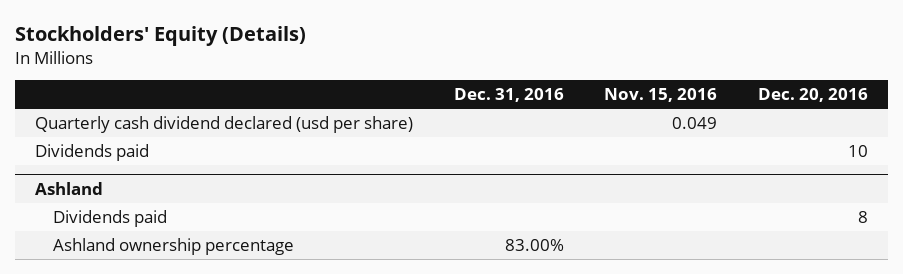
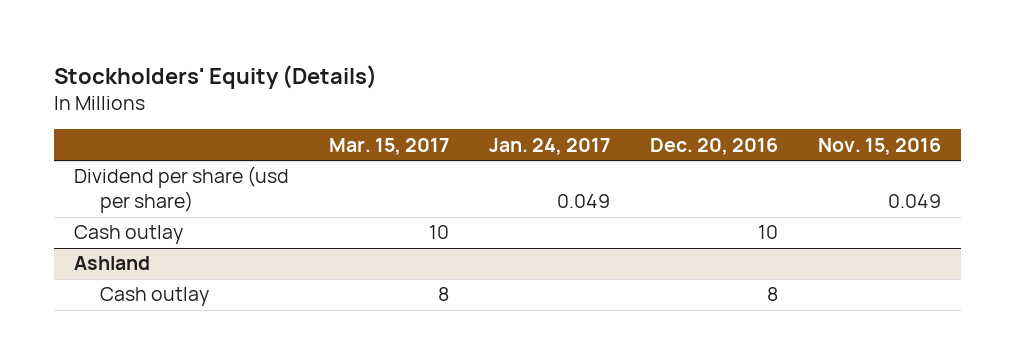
- | Dec. 31, 2016 | Nov. 15, 2016 | Dec. 20, 2016
+ | Mar. 15, 2017 | Jan. 24, 2017 | Dec. 20, 2016 | Nov. 15, 2016
- Quarterly cash dividend declared (usd per share) | | 0.049 |
- Dividends paid | | | 10
+ Dividend per share (usd per share) | | 0.049 | | 0.049
+ Cash outlay | 10 | | 10 |
@ Ashland
- Dividends paid | | | 8
- Ashland ownership percentage | 83.00% | |
+ Cash outlay | 8 | | 8 |

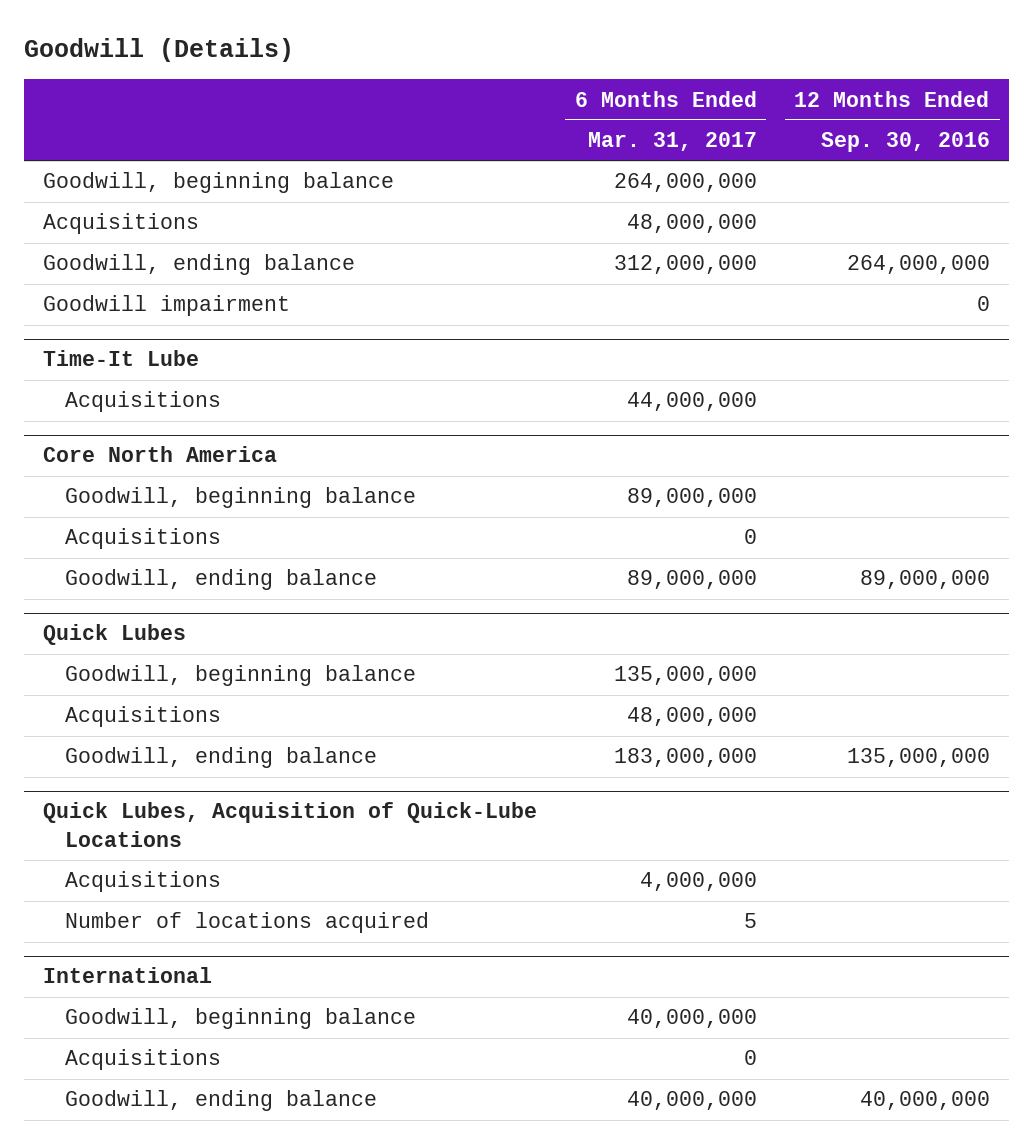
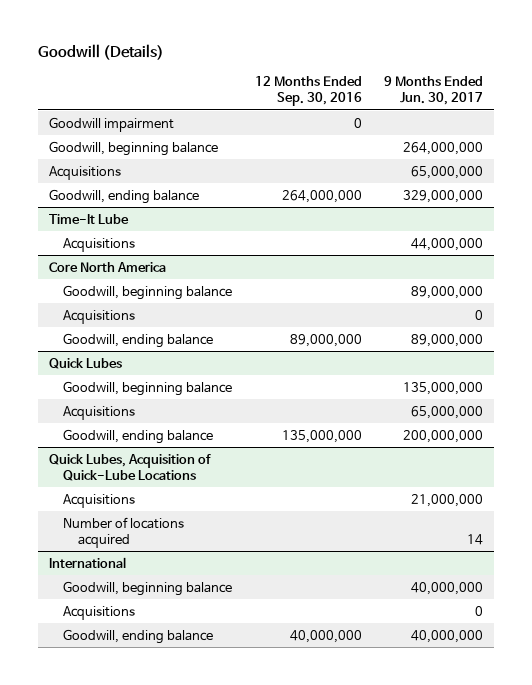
- | 6 Months Ended Mar. 31, 2017 | 12 Months Ended Sep. 30, 2016
+ | 12 Months Ended Sep. 30, 2016 | 9 Months Ended Jun. 30, 2017
moved up: Goodwill impairment | 0 |

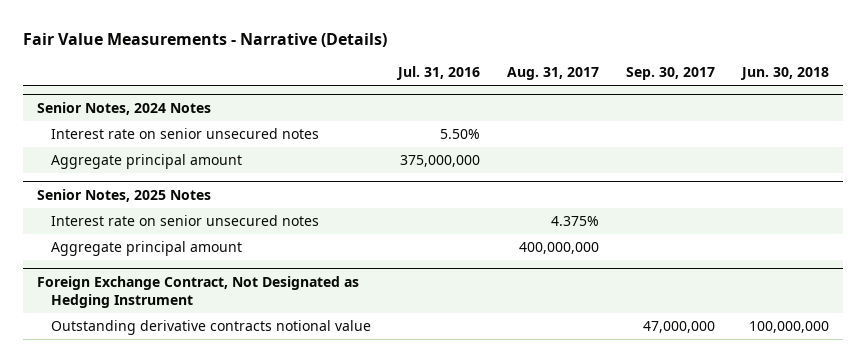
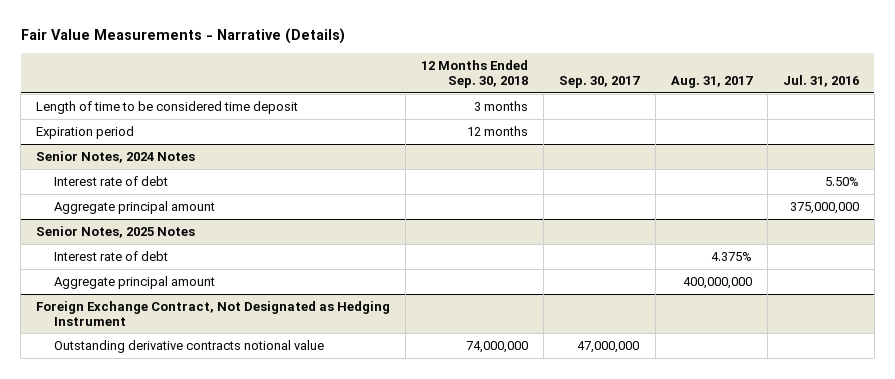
- | Jul. 31, 2016 | Aug. 31, 2017 | Sep. 30, 2017 | Jun. 30, 2018
+ | 12 Months Ended Sep. 30, 2018 | Sep. 30, 2017 | Aug. 31, 2017 | Jul. 31, 2016
+ Length of time to be considered time deposit | 3 months | | |
+ Expiration period | 12 months | | |
@ Senior Notes, 2024 Notes
- Interest rate on senior unsecured notes | 5.50% | | |
+ Interest rate of debt | | | | 5.50%
@ Senior Notes, 2025 Notes
- Interest rate on senior unsecured notes | | 4.375% | |
+ Interest rate of debt | | | 4.375% |

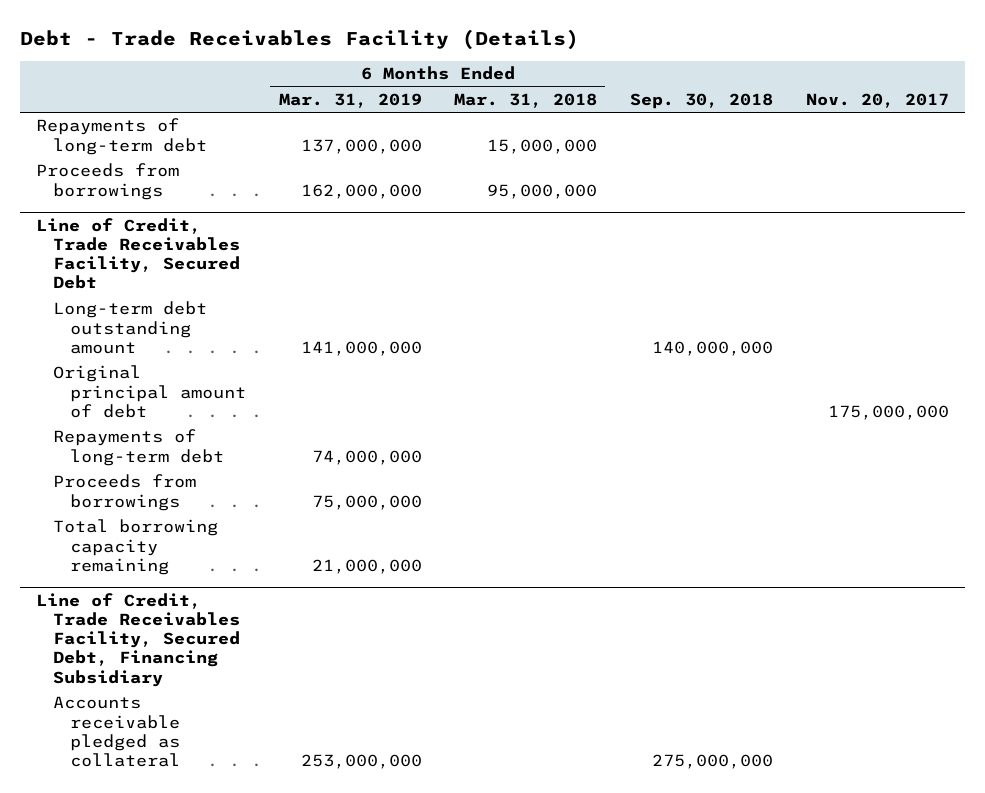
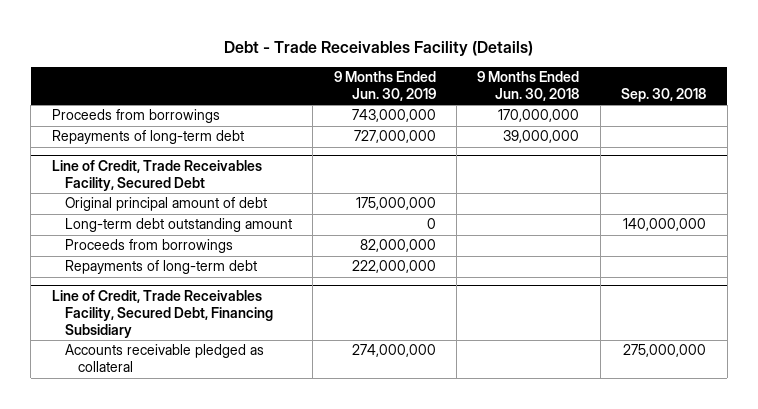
- | 6 Months Ended Mar. 31, 2019 | 6 Months Ended Mar. 31, 2018 | Sep. 30, 2018 | Nov. 20, 2017
+ | 9 Months Ended Jun. 30, 2019 | 9 Months Ended Jun. 30, 2018 | Sep. 30, 2018
moved down: Repayments of long-term debt | 727,000,000 | 39,000,000 |
@ Line of Credit, Trade Receivables Facility, Secured Debt
moved down: Long-term debt outstanding amount | 0 | | 140,000,000
- Total borrowing capacity remaining | 21,000,000 | | |
moved down: Repayments of long-term debt | 222,000,000 | |

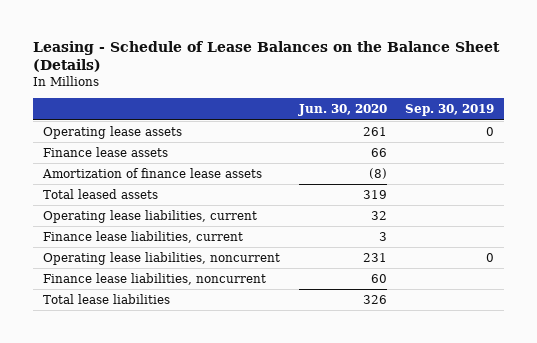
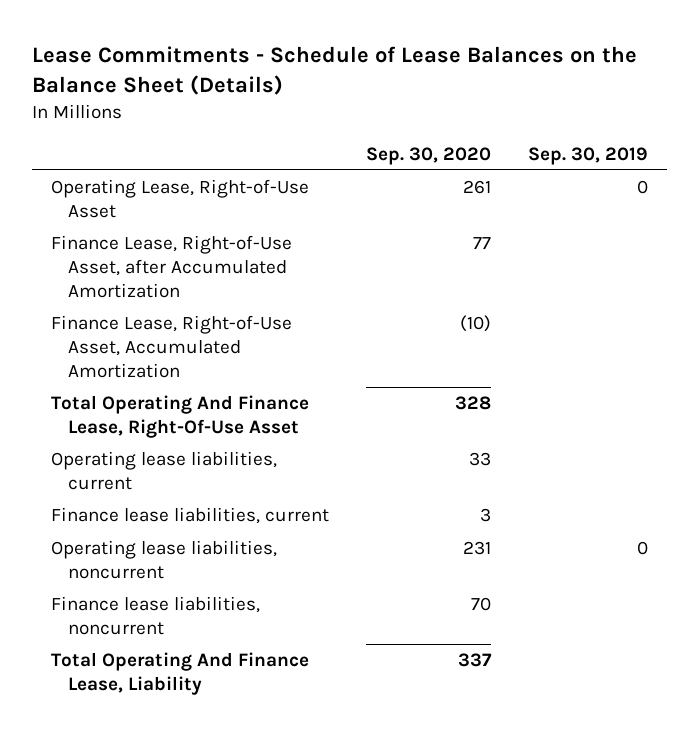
- Leasing - Schedule of Lease Balances on the Balance Sheet (Details)
+ Lease Commitments - Schedule of Lease Balances on the Balance Sheet (Details)
- | Jun. 30, 2020 | Sep. 30, 2019
+ | Sep. 30, 2020 | Sep. 30, 2019
- Operating lease assets | 261 | 0
- Finance lease assets | 66 |
- Amortization of finance lease assets | (8) |
- Total leased assets | 319 |
+ Operating Lease, Right-of-Use Asset | 261 | 0
+ Finance Lease, Right-of-Use Asset, after Accumulated Amortization | 77 |
+ Finance Lease, Right-of-Use Asset, Accumulated Amortization | (10) |
+ Total Operating And Finance Lease, Right-Of-Use Asset | 328 |
- Total lease liabilities | 326 |
+ Total Operating And Finance Lease, Liability | 337 |

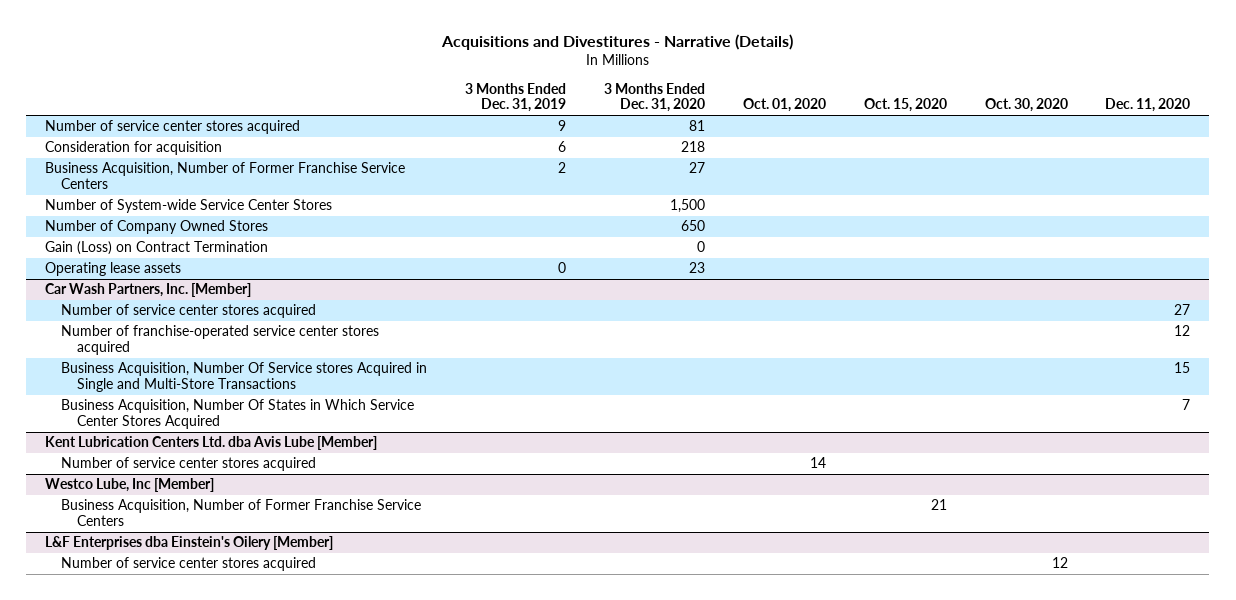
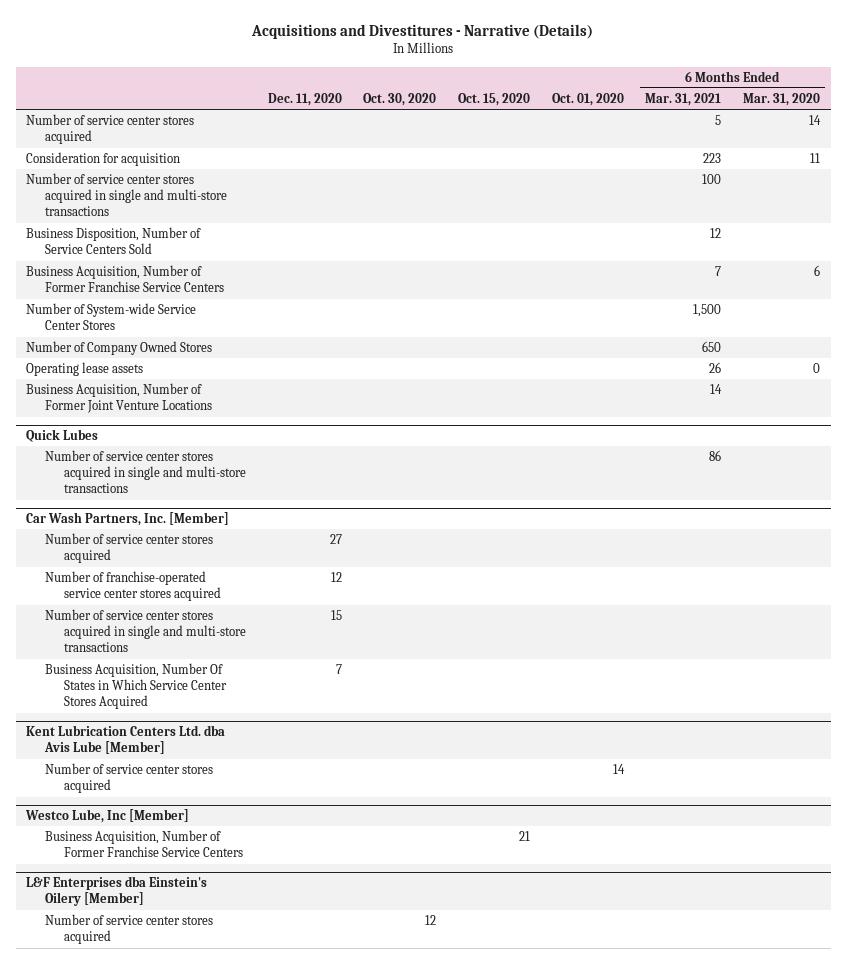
- | 3 Months Ended Dec. 31, 2019 | 3 Months Ended Dec. 31, 2020 | Oct. 01, 2020 | Oct. 15, 2020 | Oct. 30, 2020 | Dec. 11, 2020
+ | Dec. 11, 2020 | Oct. 30, 2020 | Oct. 15, 2020 | Oct. 01, 2020 | 6 Months Ended Mar. 31, 2021 | 6 Months Ended Mar. 31, 2020
+ Number of service center stores acquired in single and multi-store transactions | | | | | 100 |
+ Business Disposition, Number of Service Centers Sold | | | | | 12 |
- Gain (Loss) on Contract Termination | | 0 | | | |
+ Business Acquisition, Number of Former Joint Venture Locations | | | | | 14 |
+ Quick Lubes
+ Number of service center stores acquired in single and multi-store transactions | | | | | 86 |
@ Car Wash Partners, Inc. [Member]
- Business Acquisition, Number Of Service stores Acquired in Single and Multi-Store Transactions | | | | | | 15
+ Number of service center stores acquired in single and multi-store transactions | 15 | | | | |

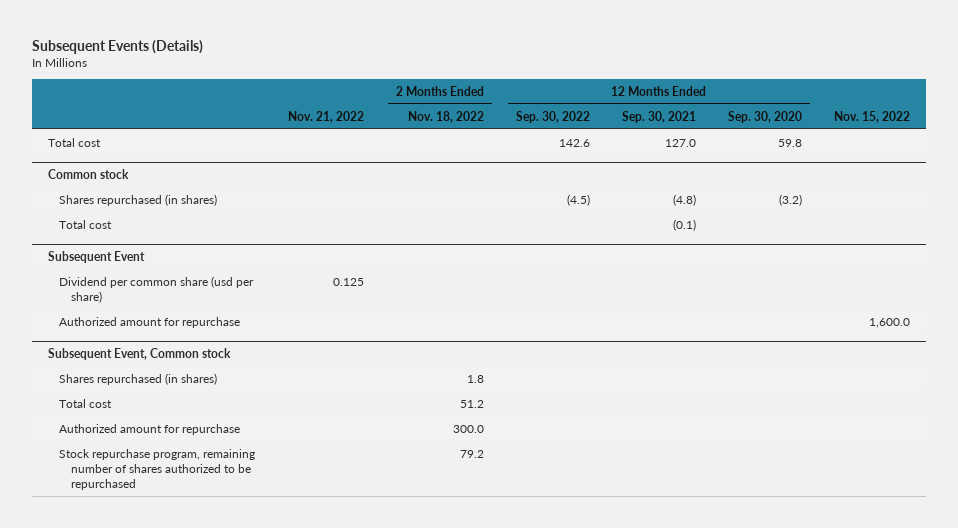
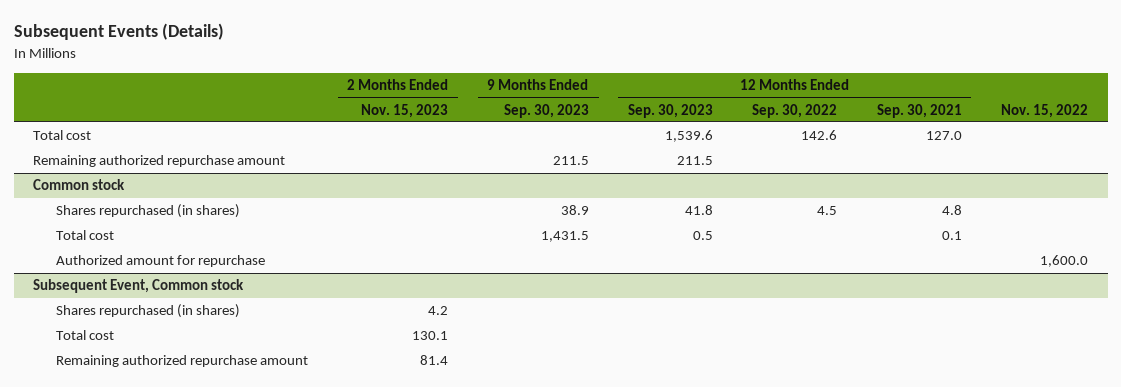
- | Nov. 21, 2022 | 2 Months Ended Nov. 18, 2022 | 12 Months Ended Sep. 30, 2022 | 12 Months Ended Sep. 30, 2021 | 12 Months Ended Sep. 30, 2020 | Nov. 15, 2022
+ | 2 Months Ended Nov. 15, 2023 | 9 Months Ended Sep. 30, 2023 | 12 Months Ended Sep. 30, 2023 | 12 Months Ended Sep. 30, 2022 | 12 Months Ended Sep. 30, 2021 | Nov. 15, 2022
+ Remaining authorized repurchase amount | | 211.5 | 211.5 | | |
@ Common stock
- Shares repurchased (in shares) | | | (4.5) | (4.8) | (3.2) |
- Total cost | | | | (0.1) | |
- Subsequent Event
- Dividend per common share (usd per share) | 0.125 | | | | |
- Authorized amount for repurchase | | | | | | 1,600.0
@ Common stock
+ Shares repurchased (in shares) | | 38.9 | 41.8 | 4.5 | 4.8 |
+ Total cost | | 1,431.5 | 0.5 | | 0.1 |
+ Authorized amount for repurchase | | | | | | 1,600.0
@ Subsequent Event, Common stock
- Authorized amount for repurchase | | 300.0 | | | |
- Stock repurchase program, remaining number of shares authorized to be repurchased | | 79.2 | | | |
+ Remaining authorized repurchase amount | 81.4 | | | | |

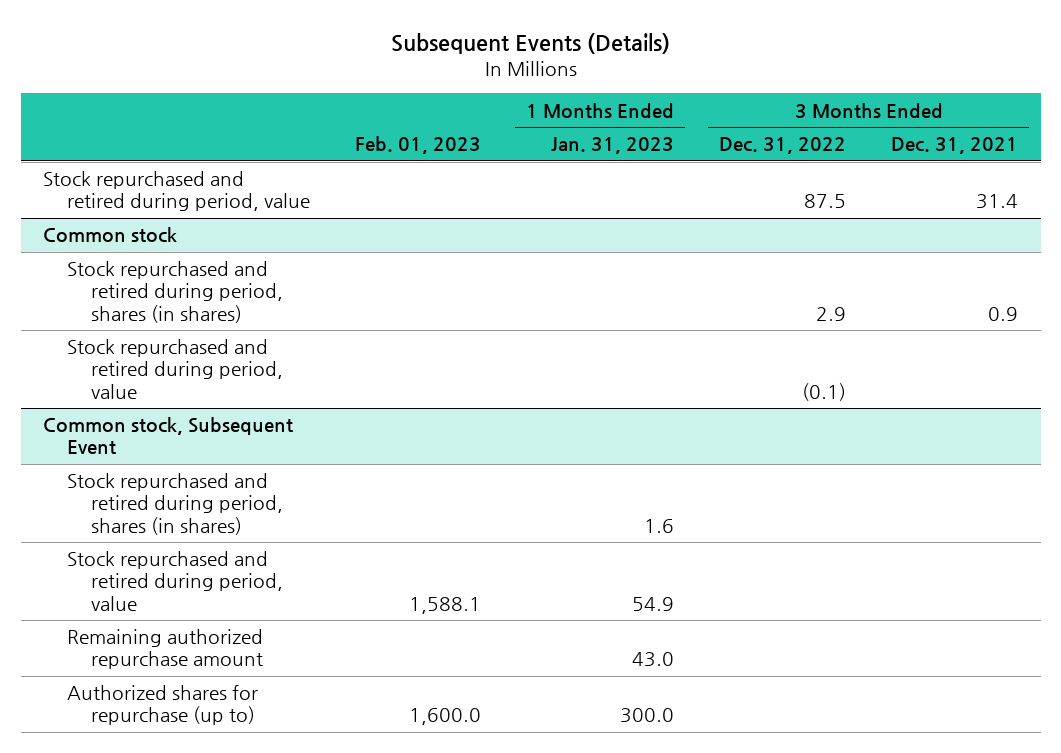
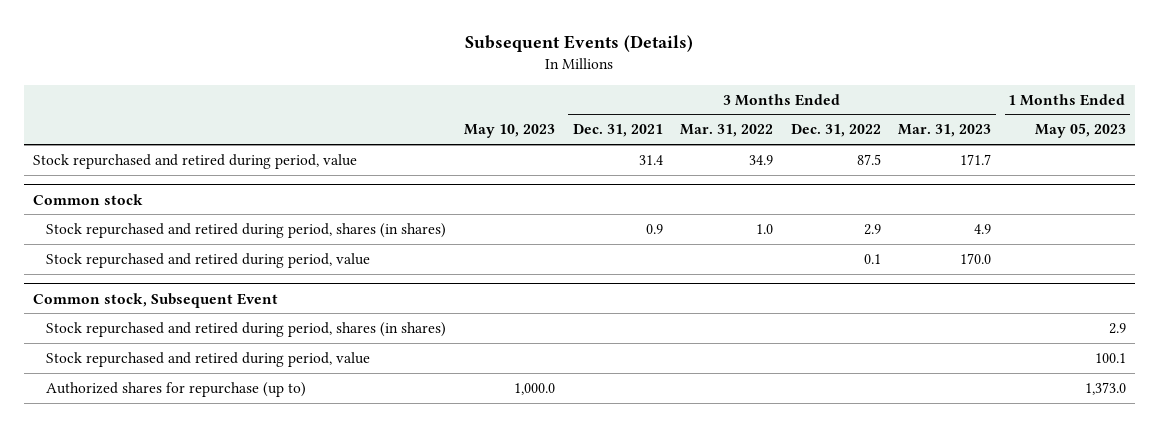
- | Feb. 01, 2023 | 1 Months Ended Jan. 31, 2023 | 3 Months Ended Dec. 31, 2022 | 3 Months Ended Dec. 31, 2021
+ | May 10, 2023 | 3 Months Ended Dec. 31, 2021 | 3 Months Ended Mar. 31, 2022 | 3 Months Ended Dec. 31, 2022 | 3 Months Ended Mar. 31, 2023 | 1 Months Ended May 05, 2023
@ Common stock
- Stock repurchased and retired during period, value | | | (0.1) |
+ Stock repurchased and retired during period, value | | | | 0.1 | 170.0 |
@ Common stock, Subsequent Event
- Remaining authorized repurchase amount | | 43.0 | |

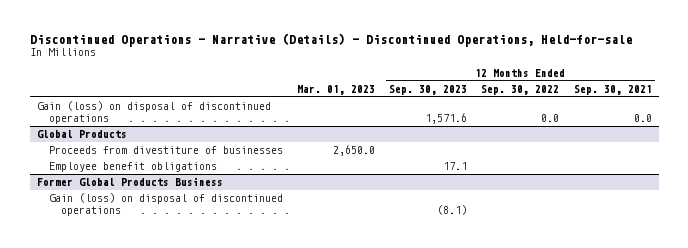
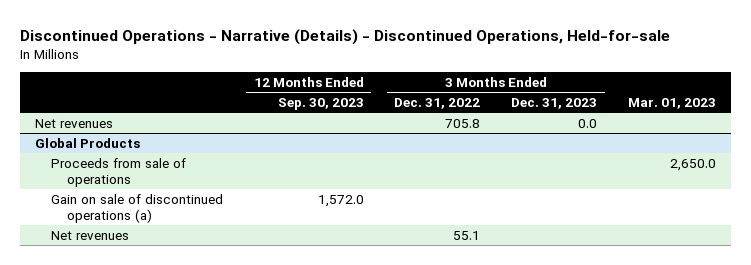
- | Mar. 01, 2023 | 12 Months Ended Sep. 30, 2023 | 12 Months Ended Sep. 30, 2022 | 12 Months Ended Sep. 30, 2021
+ | 12 Months Ended Sep. 30, 2023 | 3 Months Ended Dec. 31, 2022 | 3 Months Ended Dec. 31, 2023 | Mar. 01, 2023
- Gain (loss) on disposal of discontinued operations | | 1,571.6 | 0.0 | 0.0
+ Net revenues | | 705.8 | 0.0 |
@ Global Products
- Proceeds from divestiture of businesses | 2,650.0 | | |
- Employee benefit obligations | | 17.1 | |
- Former Global Products Business
- Gain (loss) on disposal of discontinued operations | | (8.1) | |
@ Global Products
+ Proceeds from sale of operations | | | | 2,650.0
+ Gain on sale of discontinued operations (a) | 1,572.0 | | |
+ Net revenues | | 55.1 | |

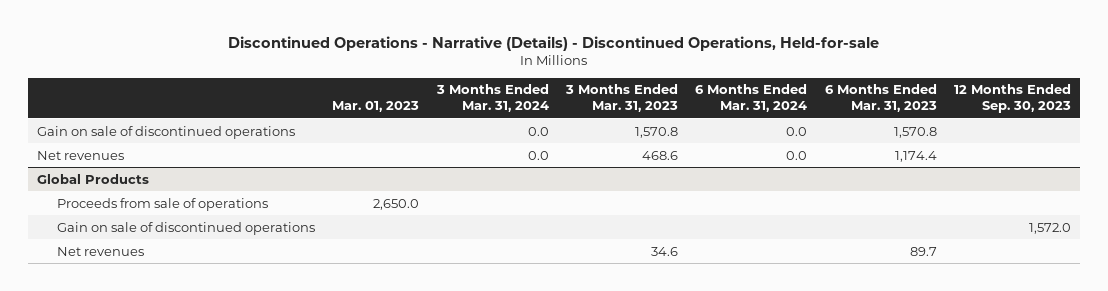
- | 12 Months Ended Sep. 30, 2023 | 3 Months Ended Dec. 31, 2022 | 3 Months Ended Dec. 31, 2023 | Mar. 01, 2023
+ | Mar. 01, 2023 | 3 Months Ended Mar. 31, 2024 | 3 Months Ended Mar. 31, 2023 | 6 Months Ended Mar. 31, 2024 | 6 Months Ended Mar. 31, 2023 | 12 Months Ended Sep. 30, 2023
+ Gain on sale of discontinued operations | | 0.0 | 1,570.8 | 0.0 | 1,570.8 |
@ Global Products
- Gain on sale of discontinued operations (a) | 1,572.0 | | |
+ Gain on sale of discontinued operations | | | | | | 1,572.0

